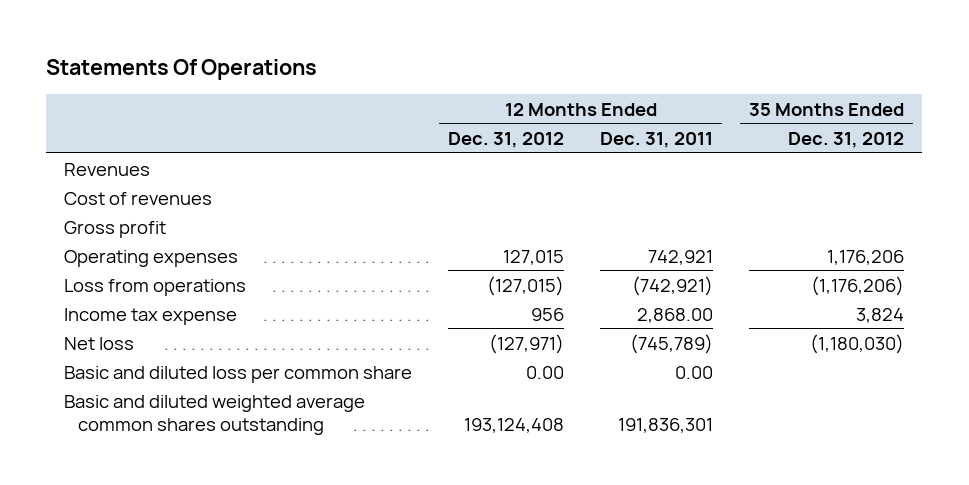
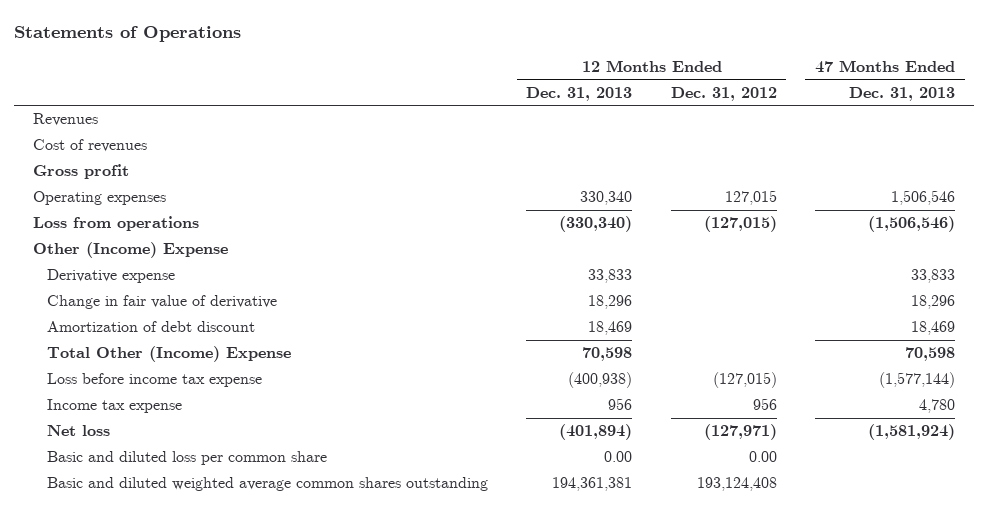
- Statements Of Operations
+ Statements of Operations
- | 12 Months Ended Dec. 31, 2012 | 12 Months Ended Dec. 31, 2011 | 35 Months Ended Dec. 31, 2012
+ | 12 Months Ended Dec. 31, 2013 | 12 Months Ended Dec. 31, 2012 | 47 Months Ended Dec. 31, 2013
+ Other (Income) Expense
+ Derivative expense | 33,833 | | 33,833
+ Change in fair value of derivative | 18,296 | | 18,296
+ Amortization of debt discount | 18,469 | | 18,469
+ Total Other (Income) Expense | 70,598 | | 70,598
+ Loss before income tax expense | (400,938) | (127,015) | (1,577,144)

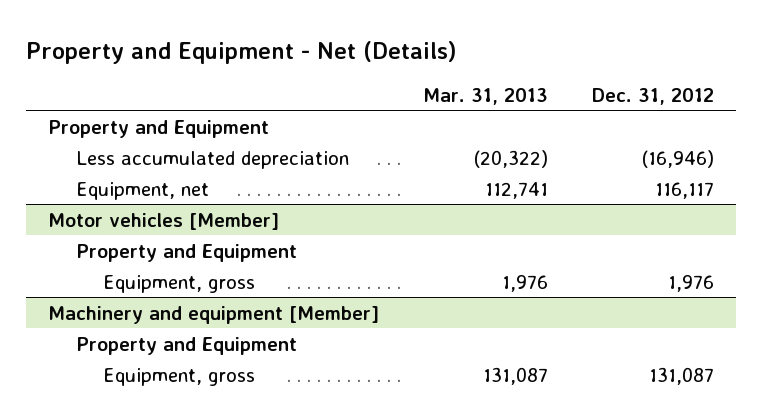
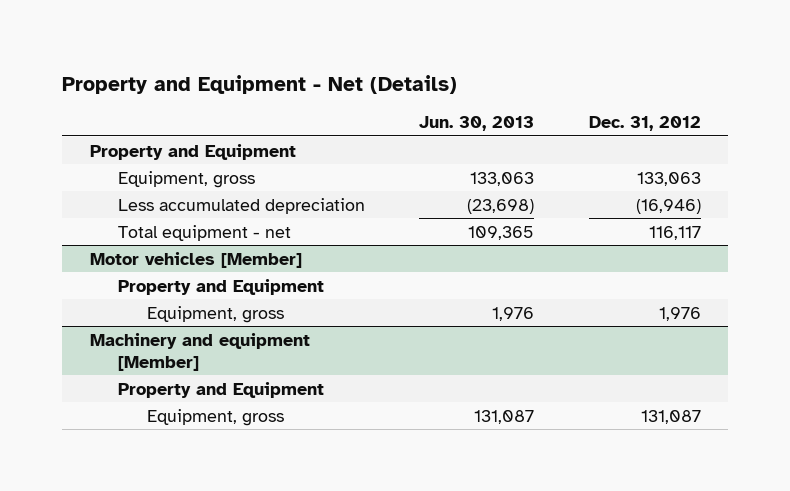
- | Mar. 31, 2013 | Dec. 31, 2012
+ | Jun. 30, 2013 | Dec. 31, 2012
+ Equipment, gross | 133,063 | 133,063
- Equipment, net | 112,741 | 116,117
+ Total equipment - net | 109,365 | 116,117

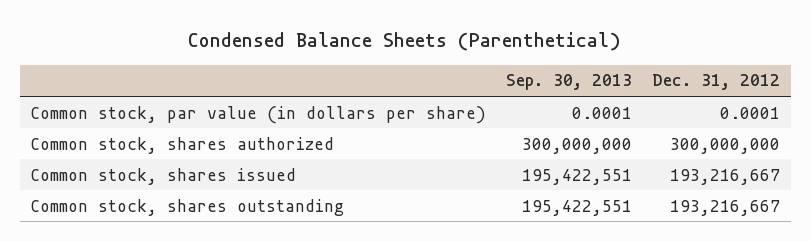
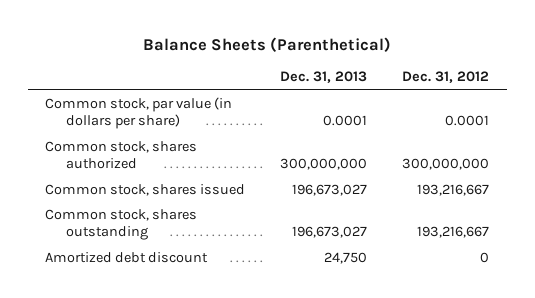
- Condensed Balance Sheets (Parenthetical)
+ Balance Sheets (Parenthetical)
- | Sep. 30, 2013 | Dec. 31, 2012
+ | Dec. 31, 2013 | Dec. 31, 2012
+ Amortized debt discount | 24,750 | 0

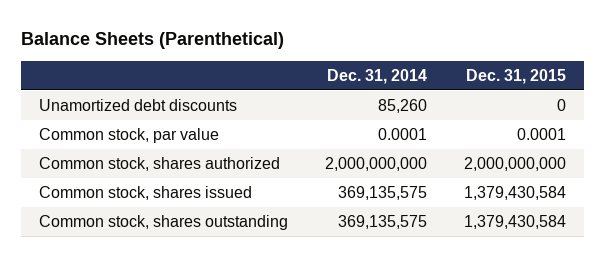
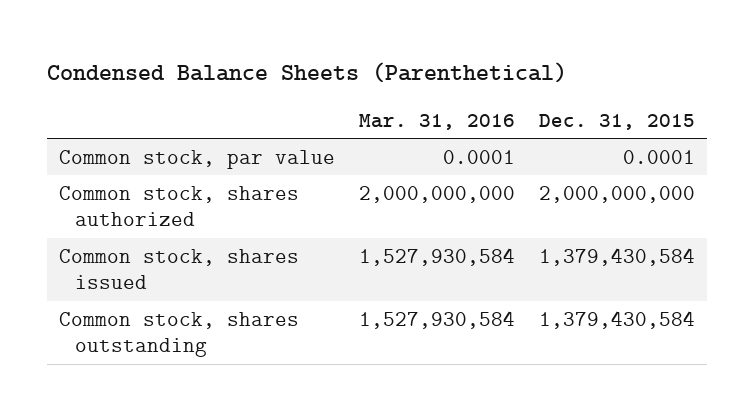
- Balance Sheets (Parenthetical)
+ Condensed Balance Sheets (Parenthetical)
- | Dec. 31, 2014 | Dec. 31, 2015
+ | Mar. 31, 2016 | Dec. 31, 2015
- Unamortized debt discounts | 85,260 | 0

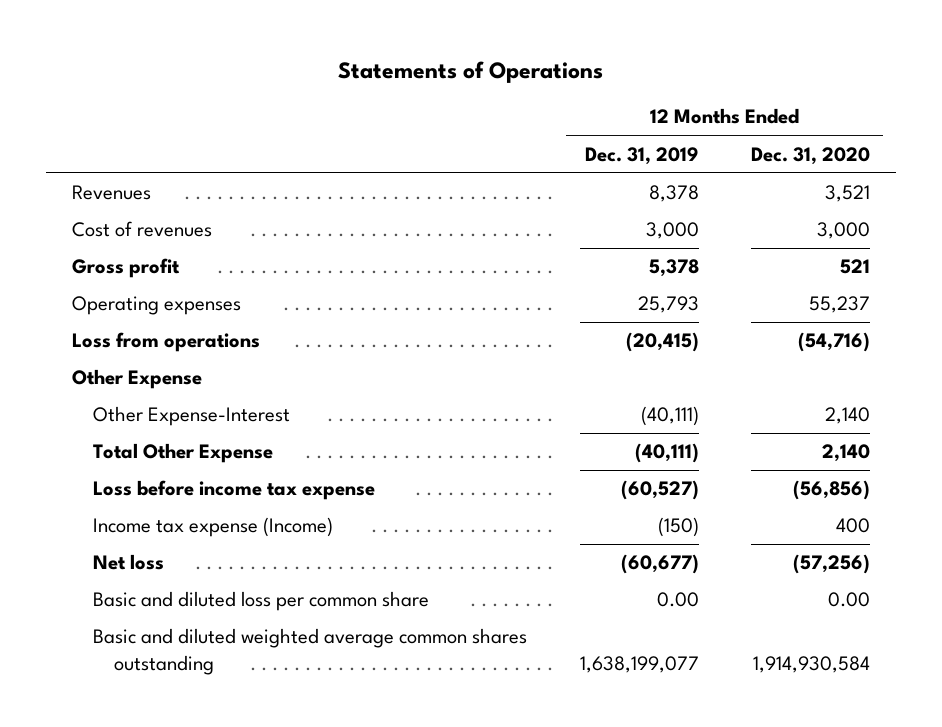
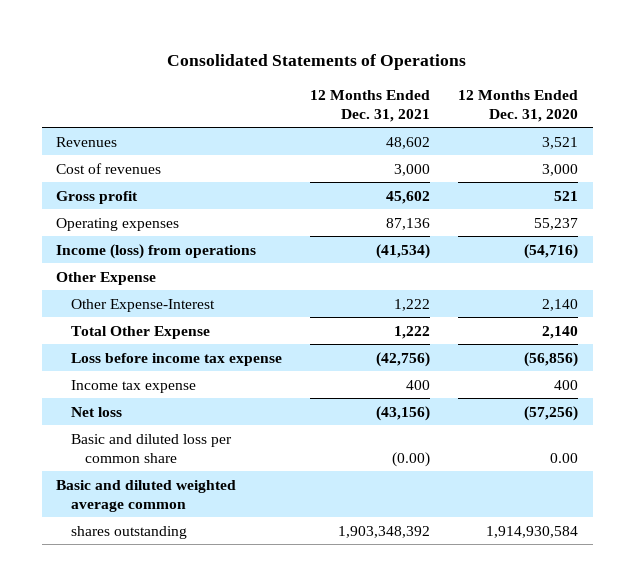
- Statements of Operations
+ Consolidated Statements of Operations
- | 12 Months Ended Dec. 31, 2019 | 12 Months Ended Dec. 31, 2020
+ | 12 Months Ended Dec. 31, 2021 | 12 Months Ended Dec. 31, 2020
- Loss from operations | (20,415) | (54,716)
+ Income (loss) from operations | (41,534) | (54,716)
- Income tax expense (Income) | (150) | 400
+ Income tax expense | 400 | 400
- Basic and diluted weighted average common shares outstanding | 1,638,199,077 | 1,914,930,584
+ Basic and diluted weighted average common
+ shares outstanding | 1,903,348,392 | 1,914,930,584

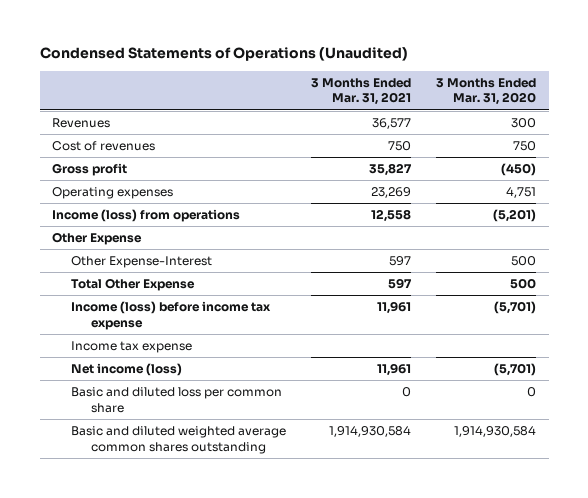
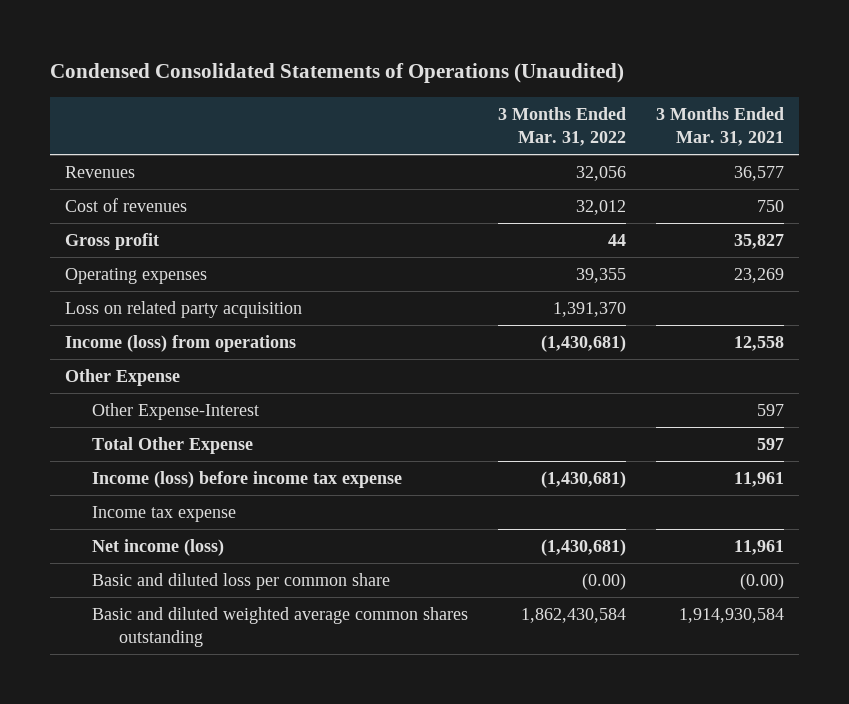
- Condensed Statements of Operations (Unaudited)
+ Condensed Consolidated Statements of Operations (Unaudited)
- | 3 Months Ended Mar. 31, 2021 | 3 Months Ended Mar. 31, 2020
+ | 3 Months Ended Mar. 31, 2022 | 3 Months Ended Mar. 31, 2021
+ Loss on related party acquisition | 1,391,370 |
- Basic and diluted loss per common share | 0 | 0
+ Basic and diluted loss per common share | (0.00) | (0.00)

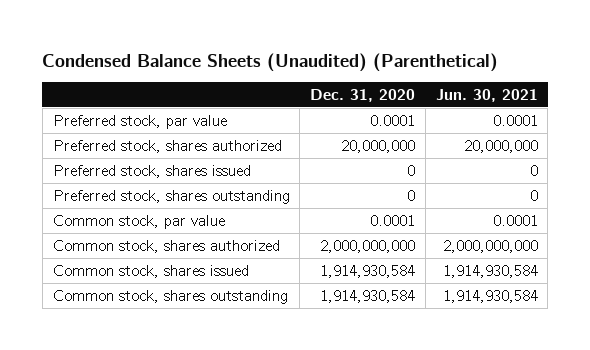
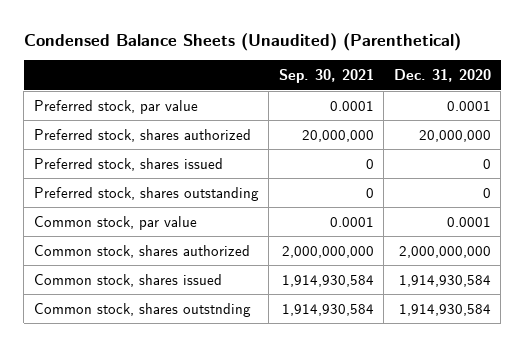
- | Dec. 31, 2020 | Jun. 30, 2021
+ | Sep. 30, 2021 | Dec. 31, 2020
- Common stock, shares outstanding | 1,914,930,584 | 1,914,930,584
+ Common stock, shares outstnding | 1,914,930,584 | 1,914,930,584

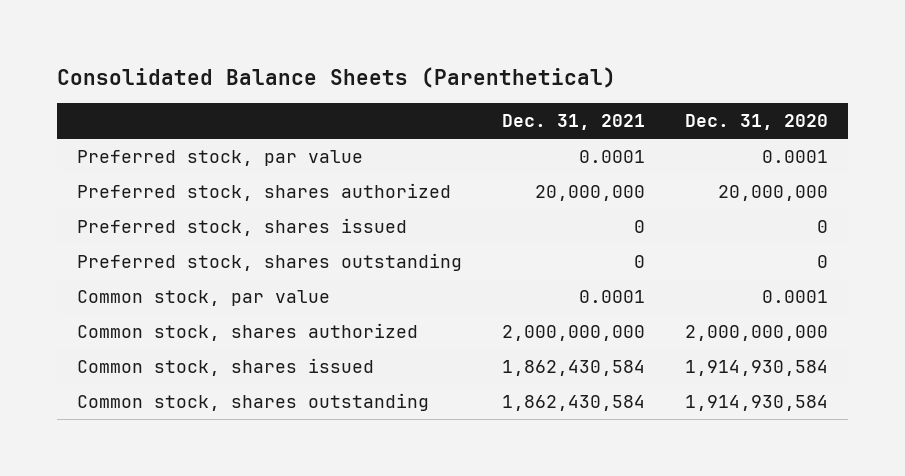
- Condensed Balance Sheets (Unaudited) (Parenthetical)
+ Consolidated Balance Sheets (Parenthetical)
- | Sep. 30, 2021 | Dec. 31, 2020
+ | Dec. 31, 2021 | Dec. 31, 2020
- Common stock, shares outstnding | 1,914,930,584 | 1,914,930,584
+ Common stock, shares outstanding | 1,862,430,584 | 1,914,930,584

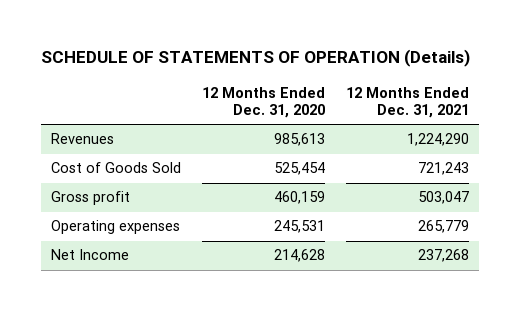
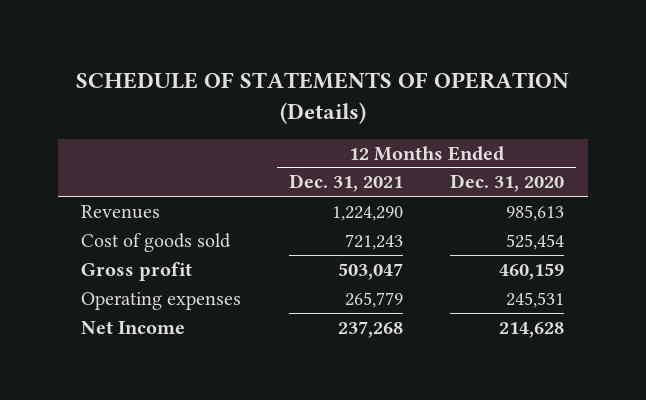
- | 12 Months Ended Dec. 31, 2020 | 12 Months Ended Dec. 31, 2021
+ | 12 Months Ended Dec. 31, 2021 | 12 Months Ended Dec. 31, 2020
- Cost of Goods Sold | 525,454 | 721,243
+ Cost of goods sold | 721,243 | 525,454

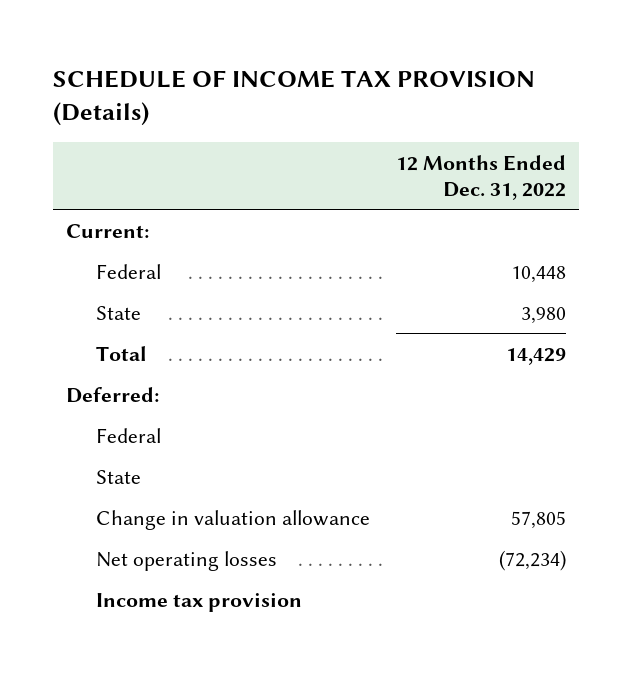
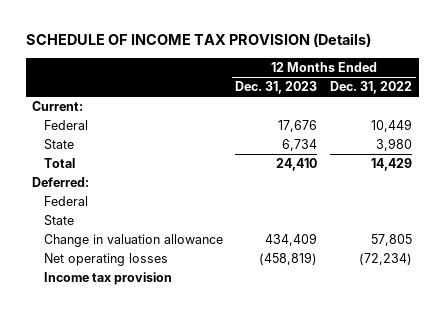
- | 12 Months Ended Dec. 31, 2022
+ | 12 Months Ended Dec. 31, 2023 | 12 Months Ended Dec. 31, 2022
- Federal | 10,448
+ Federal | 17,676 | 10,449

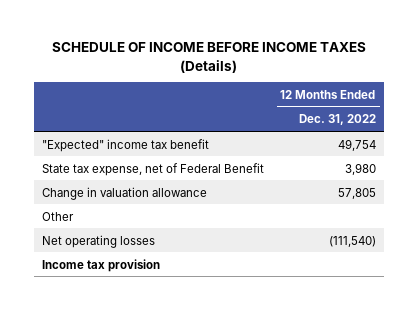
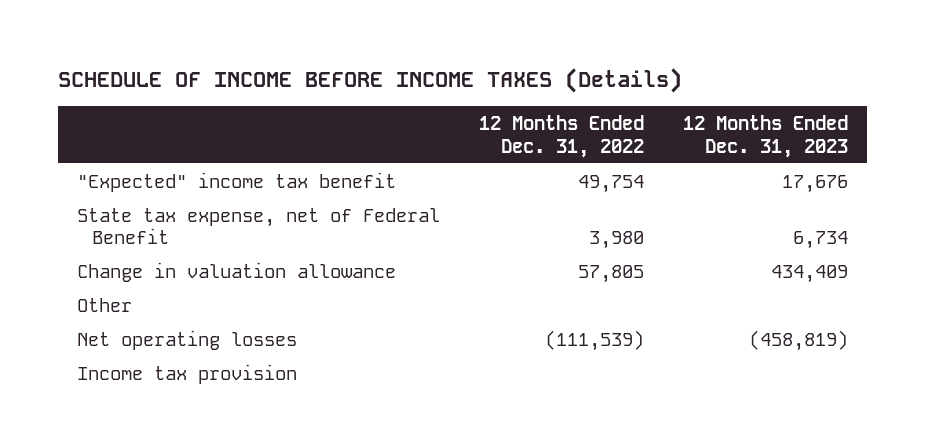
- | 12 Months Ended Dec. 31, 2022
+ | 12 Months Ended Dec. 31, 2022 | 12 Months Ended Dec. 31, 2023
- Net operating losses | (111,540)
+ Net operating losses | (111,539) | (458,819)

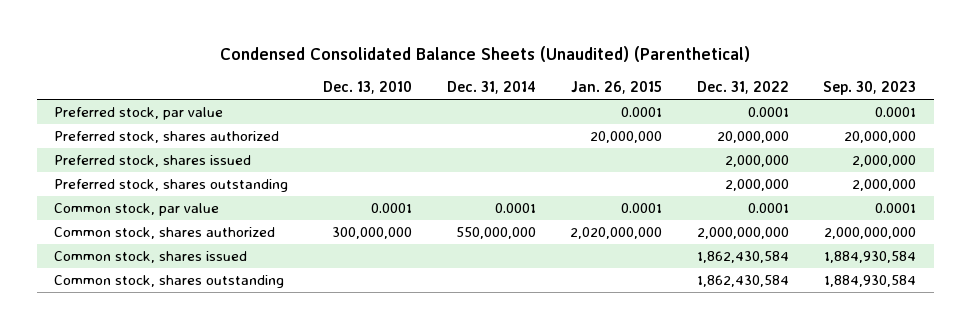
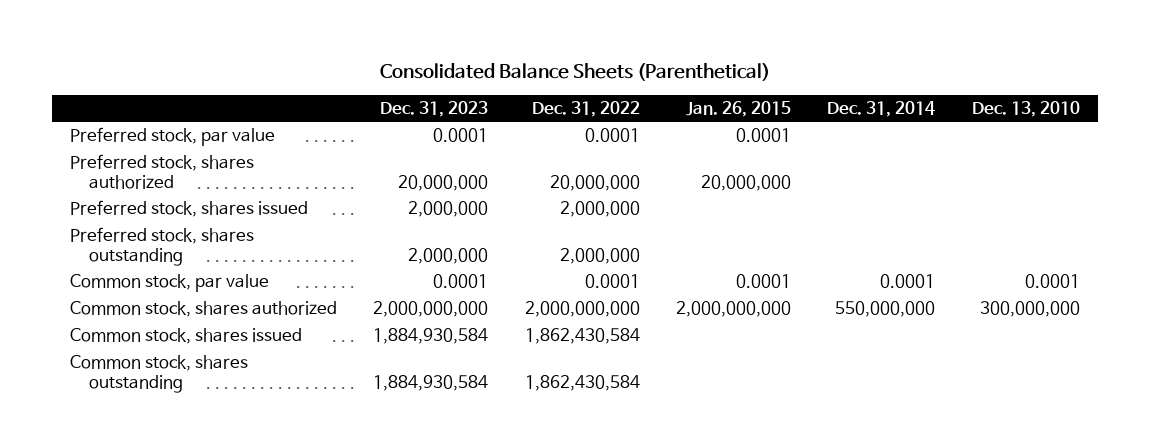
- Condensed Consolidated Balance Sheets (Unaudited) (Parenthetical)
+ Consolidated Balance Sheets (Parenthetical)
- | Dec. 13, 2010 | Dec. 31, 2014 | Jan. 26, 2015 | Dec. 31, 2022 | Sep. 30, 2023
+ | Dec. 31, 2023 | Dec. 31, 2022 | Jan. 26, 2015 | Dec. 31, 2014 | Dec. 13, 2010
- Common stock, shares authorized | 300,000,000 | 550,000,000 | 2,020,000,000 | 2,000,000,000 | 2,000,000,000
+ Common stock, shares authorized | 2,000,000,000 | 2,000,000,000 | 2,000,000,000 | 550,000,000 | 300,000,000

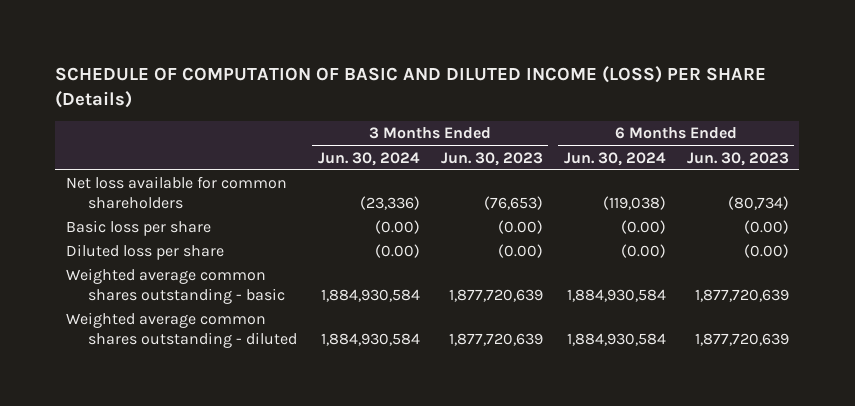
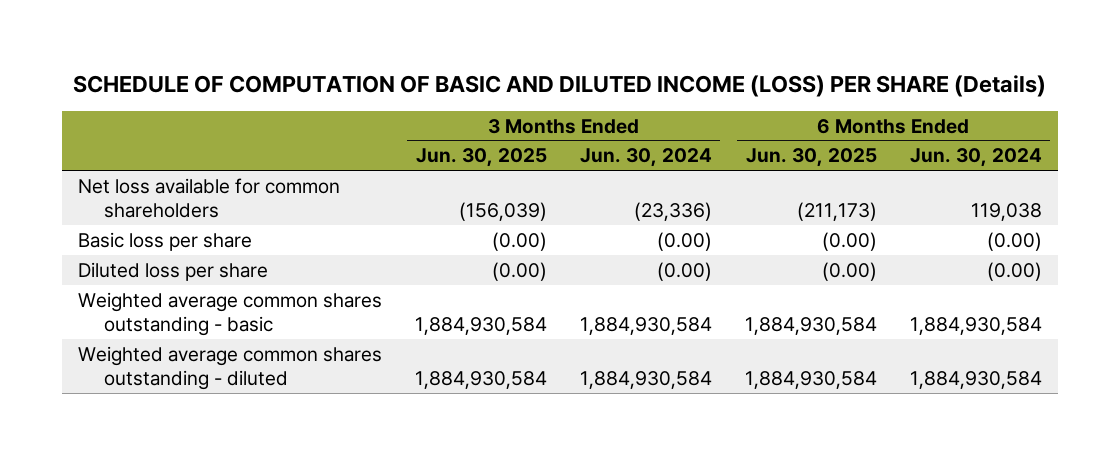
- | 3 Months Ended Jun. 30, 2024 | 3 Months Ended Jun. 30, 2023 | 6 Months Ended Jun. 30, 2024 | 6 Months Ended Jun. 30, 2023
+ | 3 Months Ended Jun. 30, 2025 | 3 Months Ended Jun. 30, 2024 | 6 Months Ended Jun. 30, 2025 | 6 Months Ended Jun. 30, 2024
- Net loss available for common shareholders | (23,336) | (76,653) | (119,038) | (80,734)
+ Net loss available for common shareholders | (156,039) | (23,336) | (211,173) | 119,038

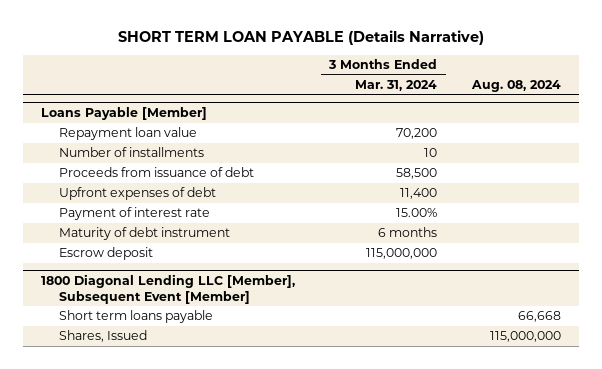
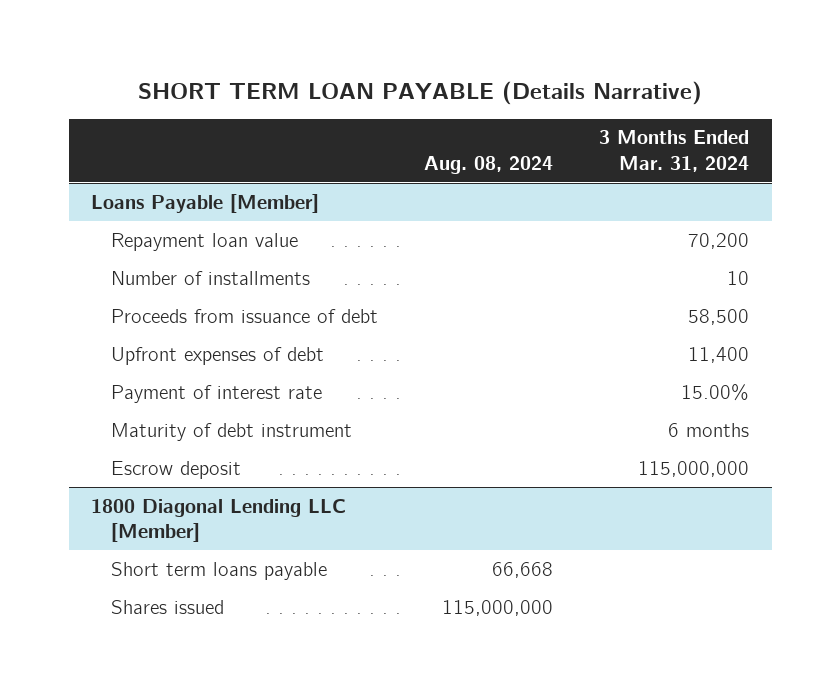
- | 3 Months Ended Mar. 31, 2024 | Aug. 08, 2024
+ | Aug. 08, 2024 | 3 Months Ended Mar. 31, 2024
- 1800 Diagonal Lending LLC [Member], Subsequent Event [Member]
+ 1800 Diagonal Lending LLC [Member]
- Shares, Issued | | 115,000,000
+ Shares issued | 115,000,000 |

